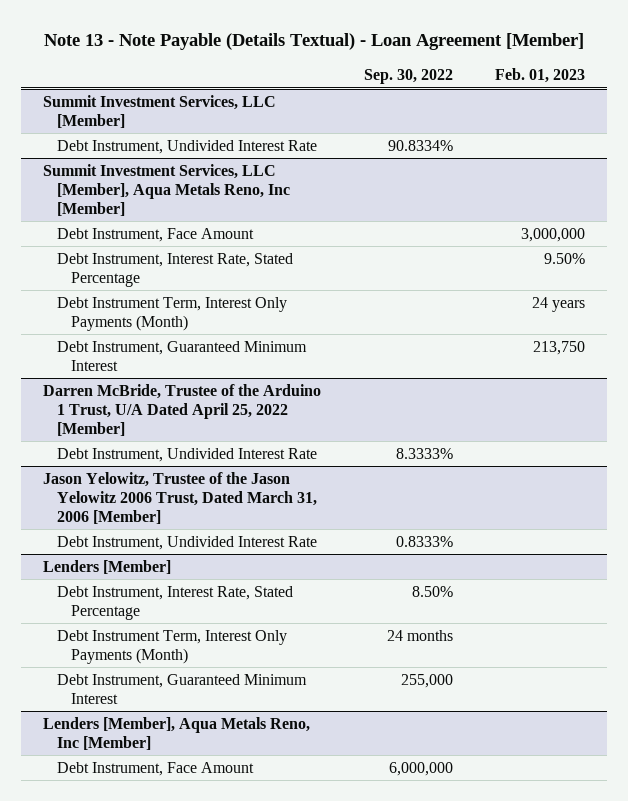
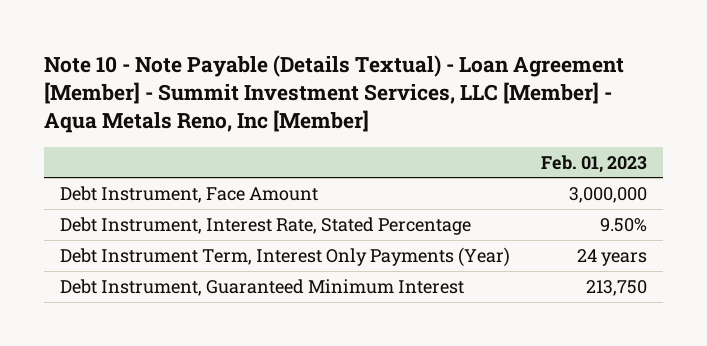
- Note 13 - Note Payable (Details Textual) - Loan Agreement [Member]
+ Note 10 - Note Payable (Details Textual) - Loan Agreement [Member] - Summit Investment Services, LLC [Member] - Aqua Metals Reno, Inc [Member]
- | Sep. 30, 2022 | Feb. 01, 2023
+ | Feb. 01, 2023
- Summit Investment Services, LLC [Member]
- Debt Instrument, Undivided Interest Rate | 90.8334% |
- Summit Investment Services, LLC [Member], Aqua Metals Reno, Inc [Member]
- Debt Instrument Term, Interest Only Payments (Month) | | 24 years
+ Debt Instrument Term, Interest Only Payments (Year) | 24 years
- Darren McBride, Trustee of the Arduino 1 Trust, U/A Dated April 25, 2022 [Member]
- Debt Instrument, Undivided Interest Rate | 8.3333% |
- Jason Yelowitz, Trustee of the Jason Yelowitz 2006 Trust, Dated March 31, 2006 [Member]
- Debt Instrument, Undivided Interest Rate | 0.8333% |
- Lenders [Member]
- Debt Instrument, Interest Rate, Stated Percentage | 8.50% |
- Debt Instrument Term, Interest Only Payments (Month) | 24 months |
- Debt Instrument, Guaranteed Minimum Interest | 255,000 |
- Lenders [Member], Aqua Metals Reno, Inc [Member]
- Debt Instrument, Face Amount | 6,000,000 |

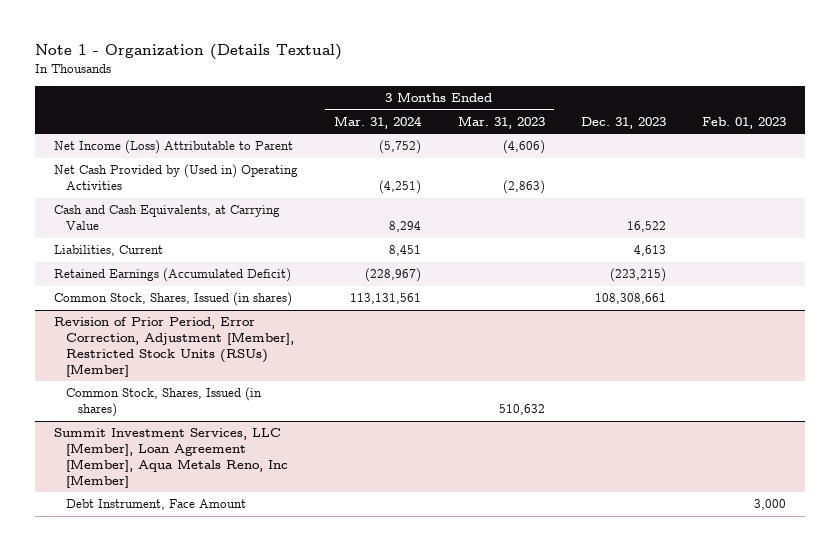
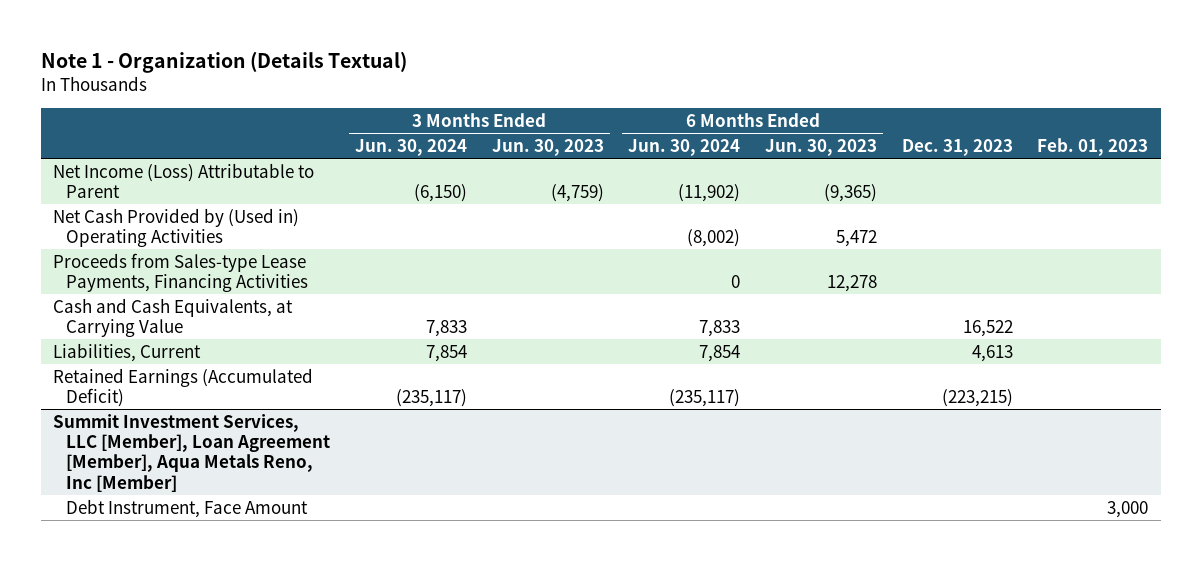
- | 3 Months Ended Mar. 31, 2024 | 3 Months Ended Mar. 31, 2023 | Dec. 31, 2023 | Feb. 01, 2023
+ | 3 Months Ended Jun. 30, 2024 | 3 Months Ended Jun. 30, 2023 | 6 Months Ended Jun. 30, 2024 | 6 Months Ended Jun. 30, 2023 | Dec. 31, 2023 | Feb. 01, 2023
+ Proceeds from Sales-type Lease Payments, Financing Activities | | | 0 | 12,278 | |
- Common Stock, Shares, Issued (in shares) | 113,131,561 | | 108,308,661 |
- Revision of Prior Period, Error Correction, Adjustment [Member], Restricted Stock Units (RSUs) [Member]
- Common Stock, Shares, Issued (in shares) | | 510,632 | |

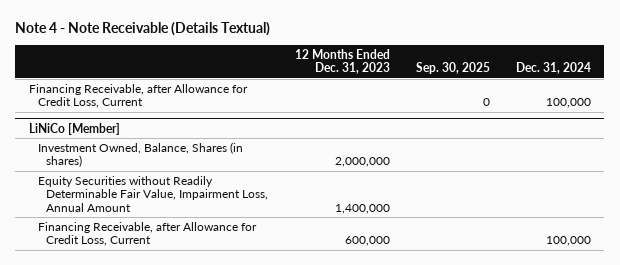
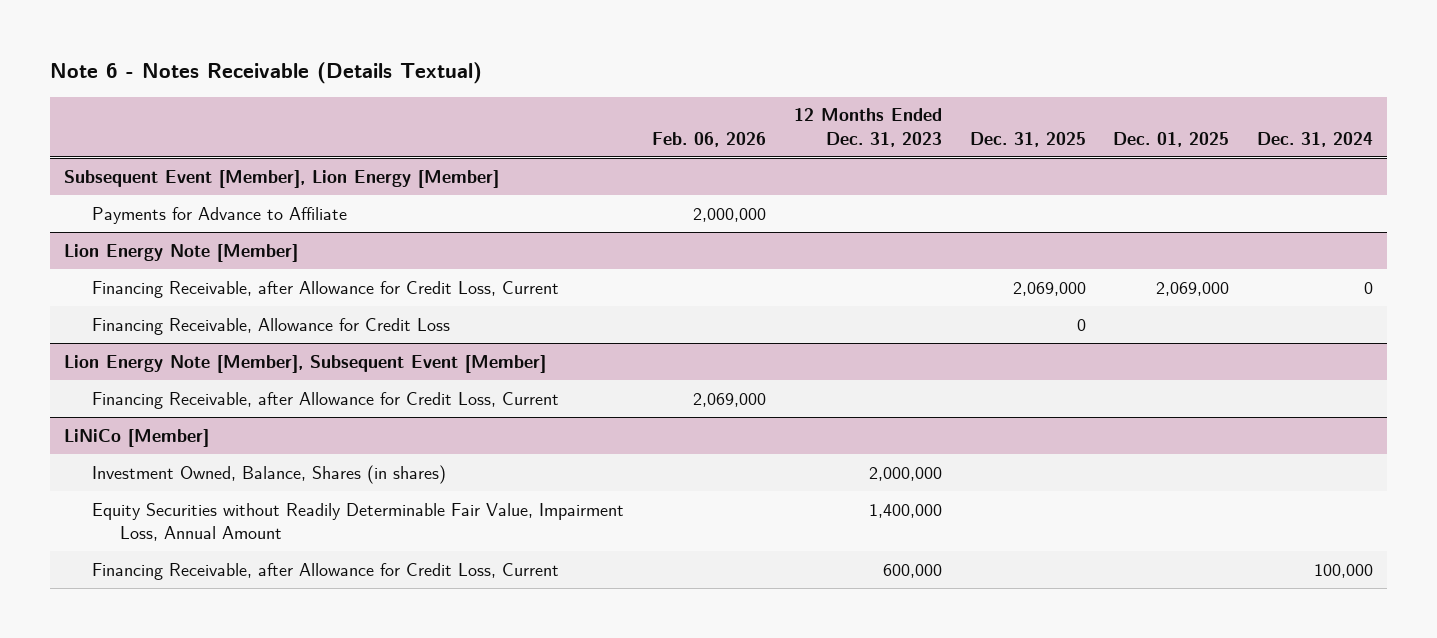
- Note 4 - Note Receivable (Details Textual)
+ Note 6 - Notes Receivable (Details Textual)
- | 12 Months Ended Dec. 31, 2023 | Sep. 30, 2025 | Dec. 31, 2024
+ | Feb. 06, 2026 | 12 Months Ended Dec. 31, 2023 | Dec. 31, 2025 | Dec. 01, 2025 | Dec. 31, 2024
- Financing Receivable, after Allowance for Credit Loss, Current | | 0 | 100,000
+ Subsequent Event [Member], Lion Energy [Member]
+ Payments for Advance to Affiliate | 2,000,000 | | | |
+ Lion Energy Note [Member]
+ Financing Receivable, after Allowance for Credit Loss, Current | | | 2,069,000 | 2,069,000 | 0
+ Financing Receivable, Allowance for Credit Loss | | | 0 | |
+ Lion Energy Note [Member], Subsequent Event [Member]
+ Financing Receivable, after Allowance for Credit Loss, Current | 2,069,000 | | | |

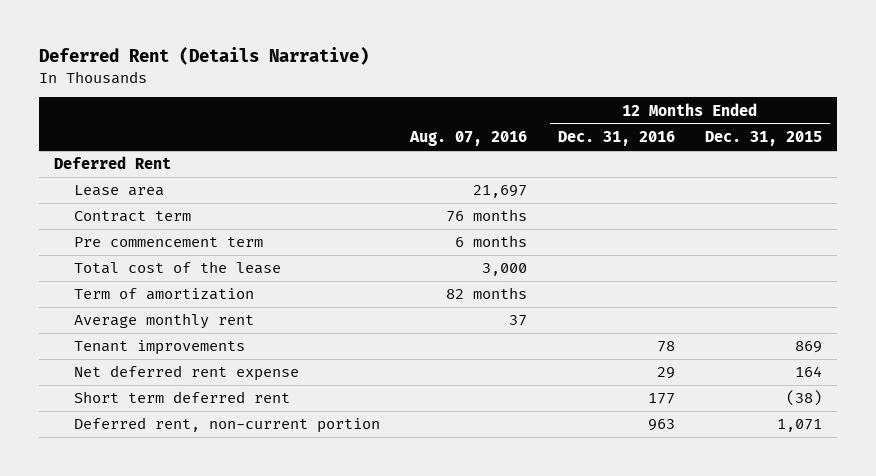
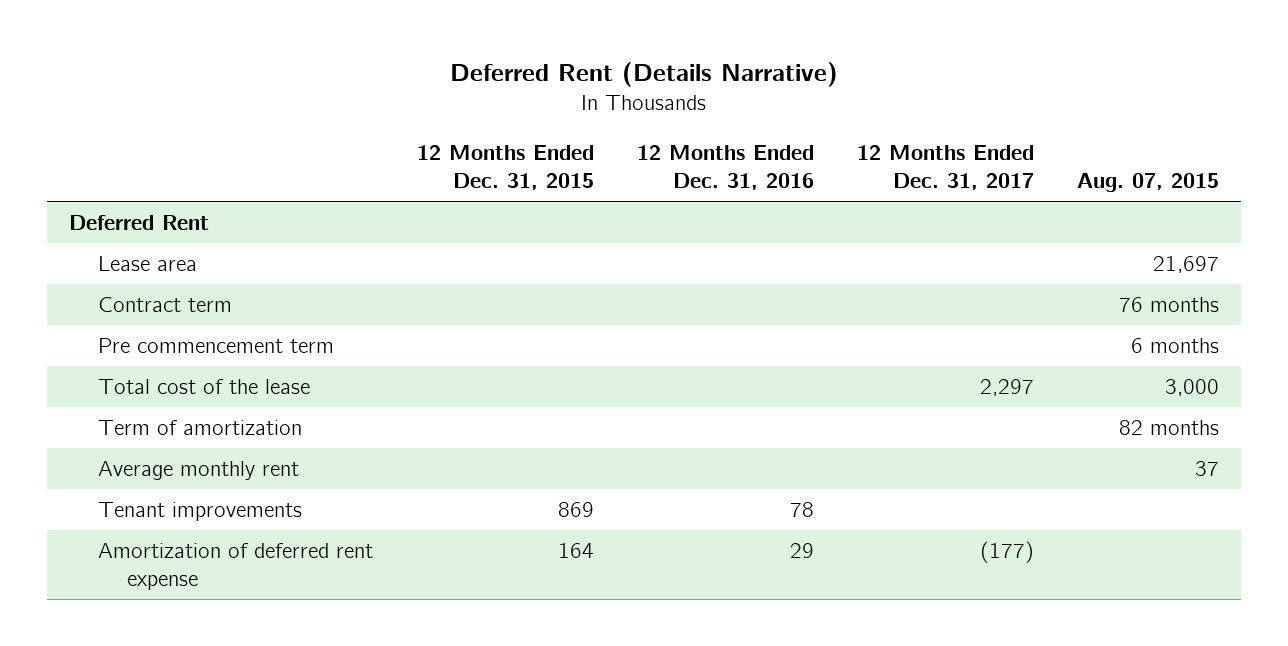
- | Aug. 07, 2016 | 12 Months Ended Dec. 31, 2016 | 12 Months Ended Dec. 31, 2015
+ | 12 Months Ended Dec. 31, 2015 | 12 Months Ended Dec. 31, 2016 | 12 Months Ended Dec. 31, 2017 | Aug. 07, 2015
- Net deferred rent expense | | 29 | 164
- Short term deferred rent | | 177 | (38)
- Deferred rent, non-current portion | | 963 | 1,071
+ Amortization of deferred rent expense | 164 | 29 | (177) |

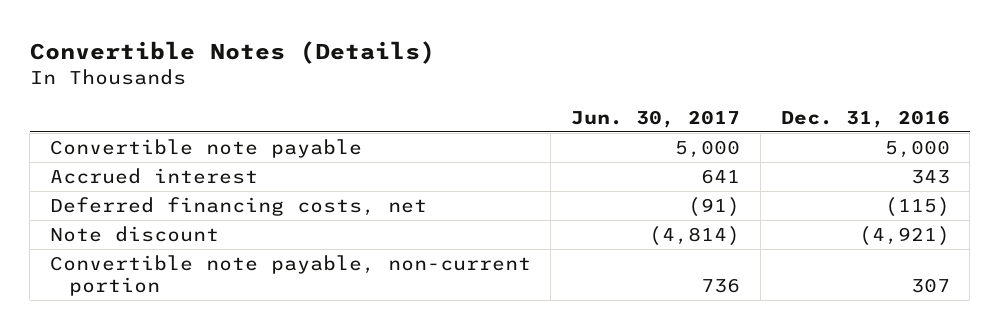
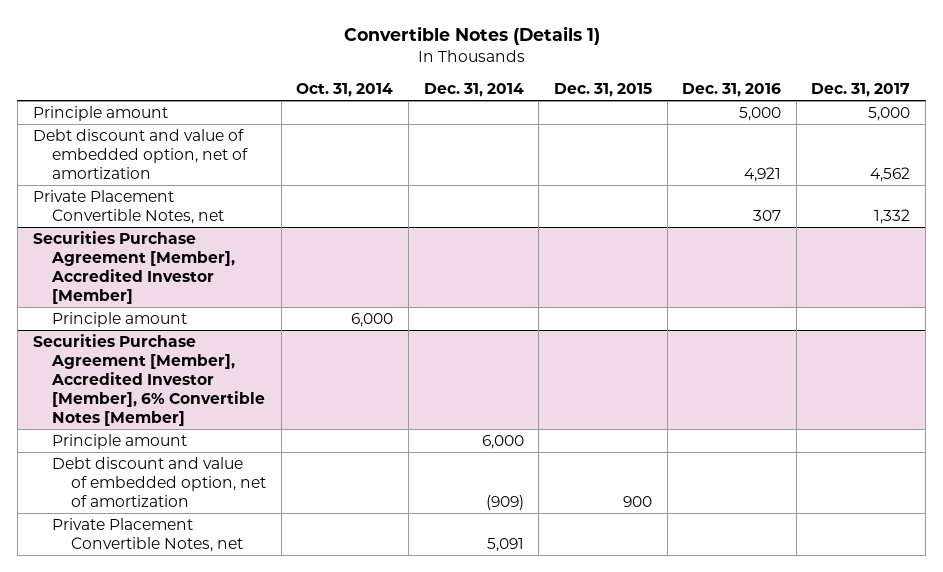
- Convertible Notes (Details)
+ Convertible Notes (Details 1)
- | Jun. 30, 2017 | Dec. 31, 2016
+ | Oct. 31, 2014 | Dec. 31, 2014 | Dec. 31, 2015 | Dec. 31, 2016 | Dec. 31, 2017
- Convertible note payable | 5,000 | 5,000
- Accrued interest | 641 | 343
- Deferred financing costs, net | (91) | (115)
- Note discount | (4,814) | (4,921)
- Convertible note payable, non-current portion | 736 | 307
+ Principle amount | | | | 5,000 | 5,000
+ Debt discount and value of embedded option, net of amortization | | | | 4,921 | 4,562
+ Private Placement Convertible Notes, net | | | | 307 | 1,332
+ Securities Purchase Agreement [Member], Accredited Investor [Member]
+ Principle amount | 6,000 | | | |
+ Securities Purchase Agreement [Member], Accredited Investor [Member], 6% Convertible Notes [Member]
+ Principle amount | | 6,000 | | |
+ Debt discount and value of embedded option, net of amortization | | (909) | 900 | |
+ Private Placement Convertible Notes, net | | 5,091 | | |

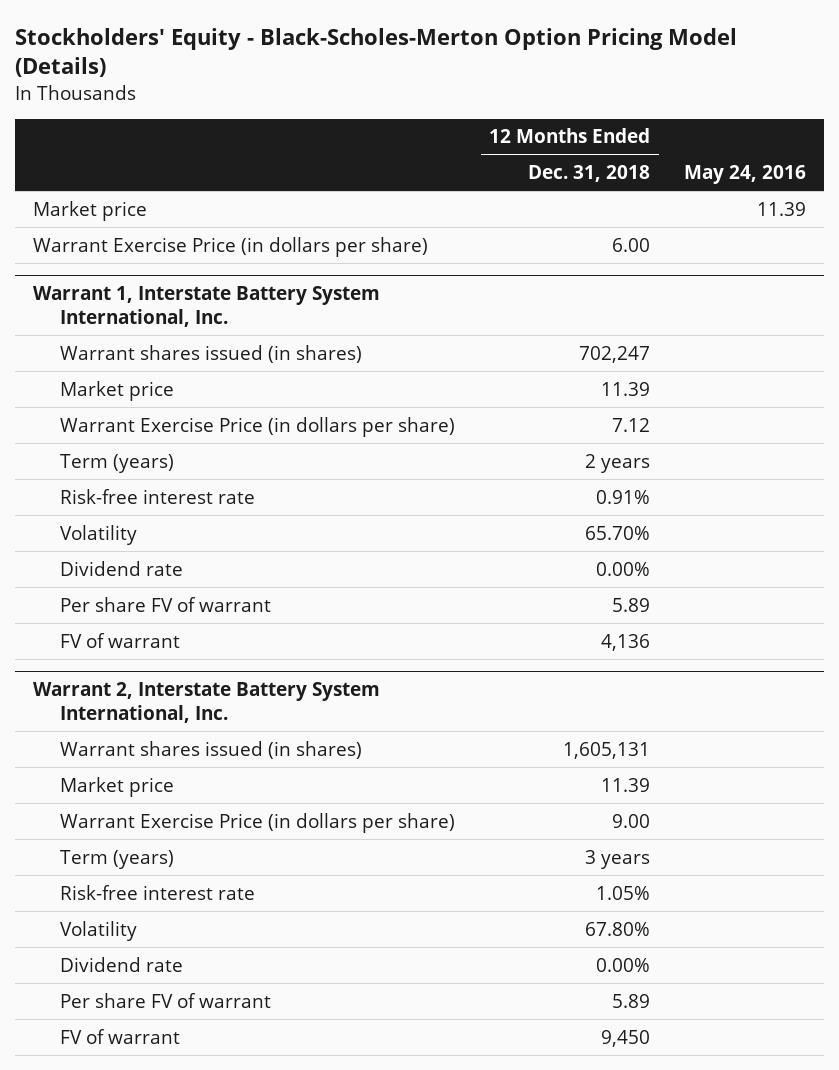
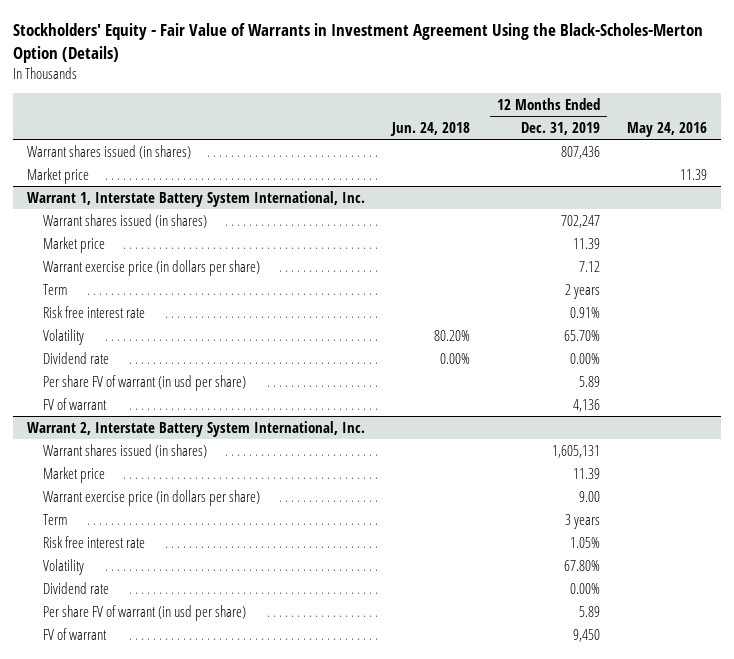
- Stockholders' Equity - Black-Scholes-Merton Option Pricing Model (Details)
+ Stockholders' Equity - Fair Value of Warrants in Investment Agreement Using the Black-Scholes-Merton Option (Details)
- | 12 Months Ended Dec. 31, 2018 | May 24, 2016
+ | Jun. 24, 2018 | 12 Months Ended Dec. 31, 2019 | May 24, 2016
+ Warrant shares issued (in shares) | | 807,436 |
- Warrant Exercise Price (in dollars per share) | 6.00 |
@ Warrant 1, Interstate Battery System International, Inc.
- Warrant Exercise Price (in dollars per share) | 7.12 |
- Term (years) | 2 years |
- Risk-free interest rate | 0.91% |
+ Warrant exercise price (in dollars per share) | | 7.12 |
+ Term | | 2 years |
+ Risk free interest rate | | 0.91% |
- Per share FV of warrant | 5.89 |
+ Per share FV of warrant (in usd per share) | | 5.89 |
@ Warrant 2, Interstate Battery System International, Inc.
- Warrant Exercise Price (in dollars per share) | 9.00 |
- Term (years) | 3 years |
- Risk-free interest rate | 1.05% |
+ Warrant exercise price (in dollars per share) | | 9.00 |
+ Term | | 3 years |
+ Risk free interest rate | | 1.05% |
- Per share FV of warrant | 5.89 |
+ Per share FV of warrant (in usd per share) | | 5.89 |

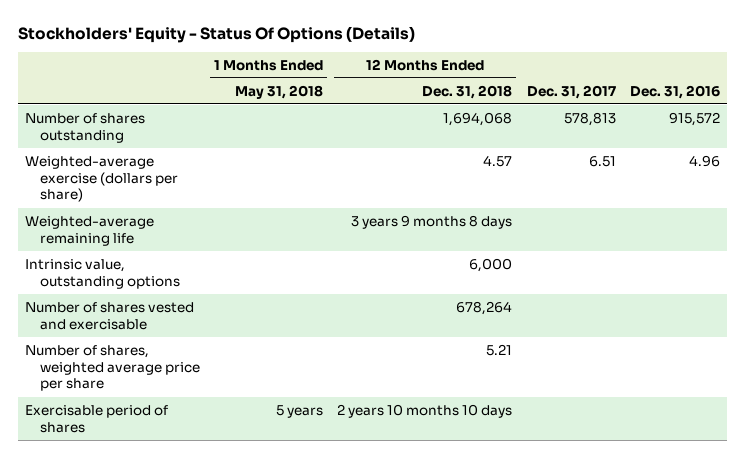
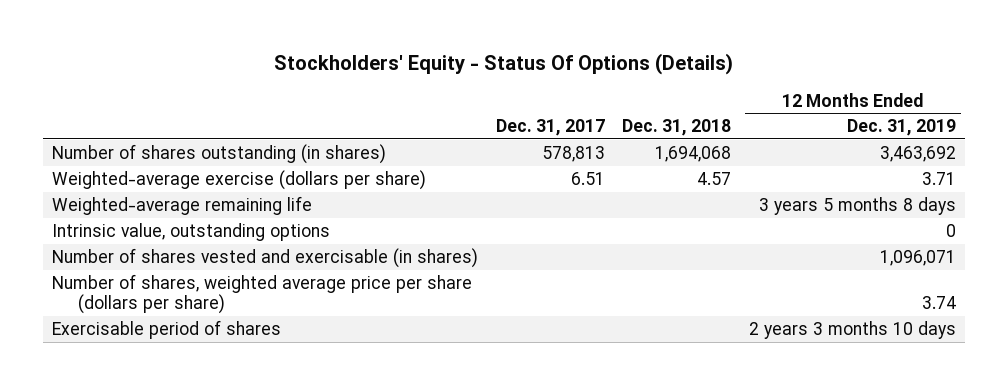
- | 1 Months Ended May 31, 2018 | 12 Months Ended Dec. 31, 2018 | Dec. 31, 2017 | Dec. 31, 2016
+ | Dec. 31, 2017 | Dec. 31, 2018 | 12 Months Ended Dec. 31, 2019
- Number of shares outstanding | | 1,694,068 | 578,813 | 915,572
+ Number of shares outstanding (in shares) | 578,813 | 1,694,068 | 3,463,692
- Number of shares vested and exercisable | | 678,264 | |
- Number of shares, weighted average price per share | | 5.21 | |
+ Number of shares vested and exercisable (in shares) | | | 1,096,071
+ Number of shares, weighted average price per share (dollars per share) | | | 3.74

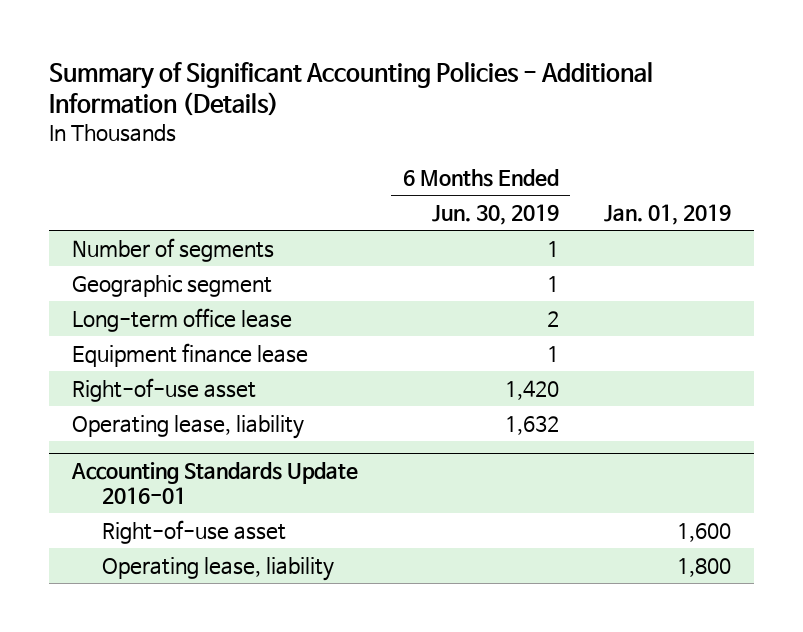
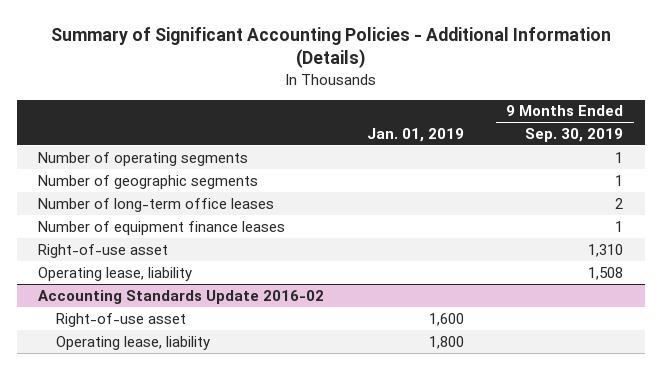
- | 6 Months Ended Jun. 30, 2019 | Jan. 01, 2019
+ | Jan. 01, 2019 | 9 Months Ended Sep. 30, 2019
- Number of segments | 1 |
- Geographic segment | 1 |
- Long-term office lease | 2 |
- Equipment finance lease | 1 |
+ Number of operating segments | | 1
+ Number of geographic segments | | 1
+ Number of long-term office leases | | 2
+ Number of equipment finance leases | | 1
- Accounting Standards Update 2016-01
+ Accounting Standards Update 2016-02

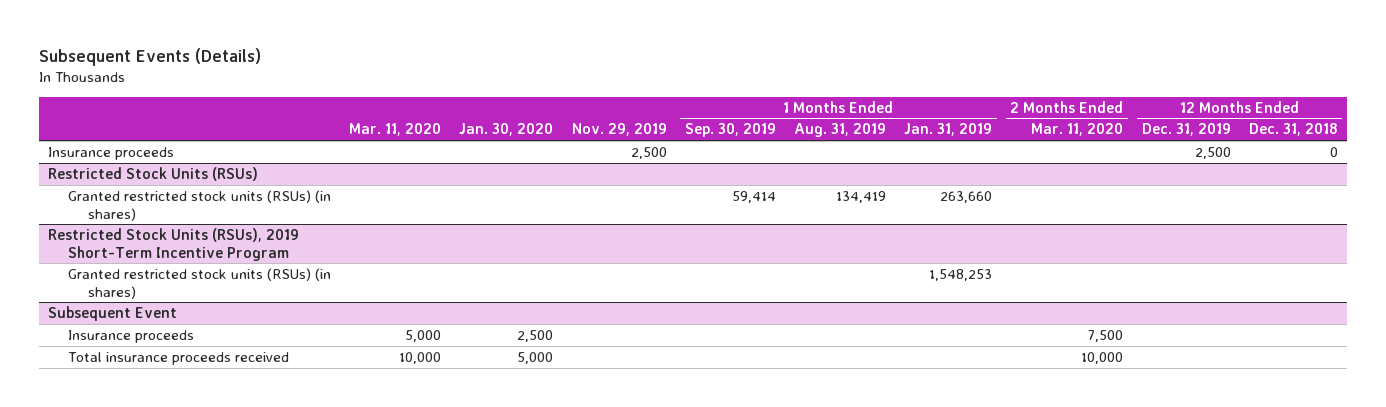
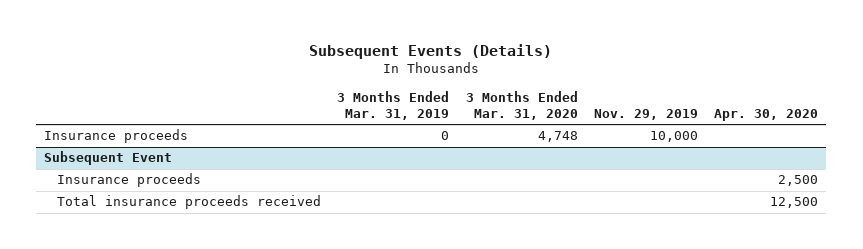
- | Mar. 11, 2020 | Jan. 30, 2020 | Nov. 29, 2019 | 1 Months Ended Sep. 30, 2019 | 1 Months Ended Aug. 31, 2019 | 1 Months Ended Jan. 31, 2019 | 2 Months Ended Mar. 11, 2020 | 12 Months Ended Dec. 31, 2019 | 12 Months Ended Dec. 31, 2018
+ | 3 Months Ended Mar. 31, 2019 | 3 Months Ended Mar. 31, 2020 | Nov. 29, 2019 | Apr. 30, 2020
- Insurance proceeds | | | 2,500 | | | | | 2,500 | 0
- Restricted Stock Units (RSUs)
- Granted restricted stock units (RSUs) (in shares) | | | | 59,414 | 134,419 | 263,660 | | |
- Restricted Stock Units (RSUs), 2019 Short-Term Incentive Program
- Granted restricted stock units (RSUs) (in shares) | | | | | | 1,548,253 | | |
+ Insurance proceeds | 0 | 4,748 | 10,000 |

